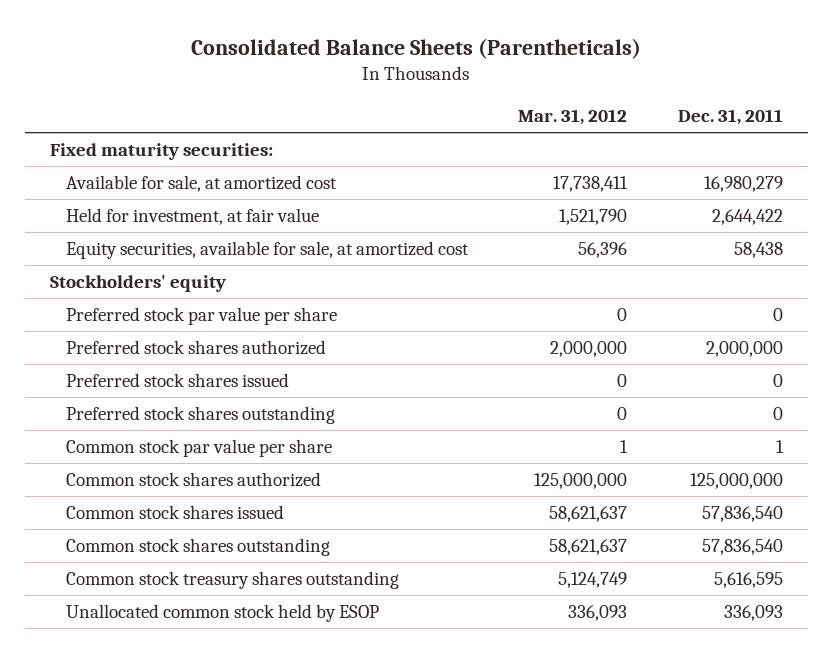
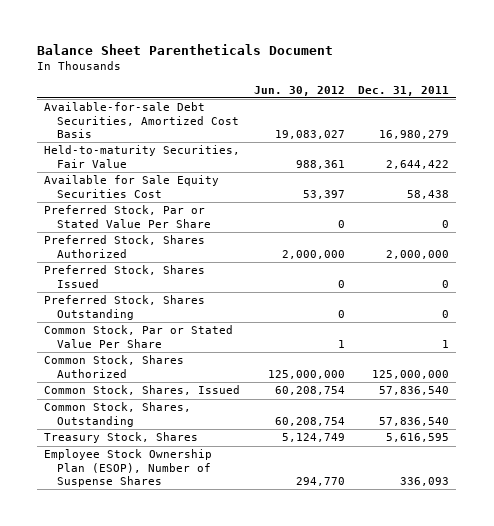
- Consolidated Balance Sheets (Parentheticals)
+ Balance Sheet Parentheticals Document
- | Mar. 31, 2012 | Dec. 31, 2011
+ | Jun. 30, 2012 | Dec. 31, 2011
- Fixed maturity securities:
- Available for sale, at amortized cost | 17,738,411 | 16,980,279
- Held for investment, at fair value | 1,521,790 | 2,644,422
- Equity securities, available for sale, at amortized cost | 56,396 | 58,438
- Stockholders' equity
- Preferred stock par value per share | 0 | 0
- Preferred stock shares authorized | 2,000,000 | 2,000,000
- Preferred stock shares issued | 0 | 0
- Preferred stock shares outstanding | 0 | 0
- Common stock par value per share | 1 | 1
- Common stock shares authorized | 125,000,000 | 125,000,000
- Common stock shares issued | 58,621,637 | 57,836,540
- Common stock shares outstanding | 58,621,637 | 57,836,540
- Common stock treasury shares outstanding | 5,124,749 | 5,616,595
- Unallocated common stock held by ESOP | 336,093 | 336,093
+ Available-for-sale Debt Securities, Amortized Cost Basis | 19,083,027 | 16,980,279
+ Held-to-maturity Securities, Fair Value | 988,361 | 2,644,422
+ Available for Sale Equity Securities Cost | 53,397 | 58,438
+ Preferred Stock, Par or Stated Value Per Share | 0 | 0
+ Preferred Stock, Shares Authorized | 2,000,000 | 2,000,000
+ Preferred Stock, Shares Issued | 0 | 0
+ Preferred Stock, Shares Outstanding | 0 | 0
+ Common Stock, Par or Stated Value Per Share | 1 | 1
+ Common Stock, Shares Authorized | 125,000,000 | 125,000,000
+ Common Stock, Shares, Issued | 60,208,754 | 57,836,540
+ Common Stock, Shares, Outstanding | 60,208,754 | 57,836,540
+ Treasury Stock, Shares | 5,124,749 | 5,616,595
+ Employee Stock Ownership Plan (ESOP), Number of Suspense Shares | 294,770 | 336,093

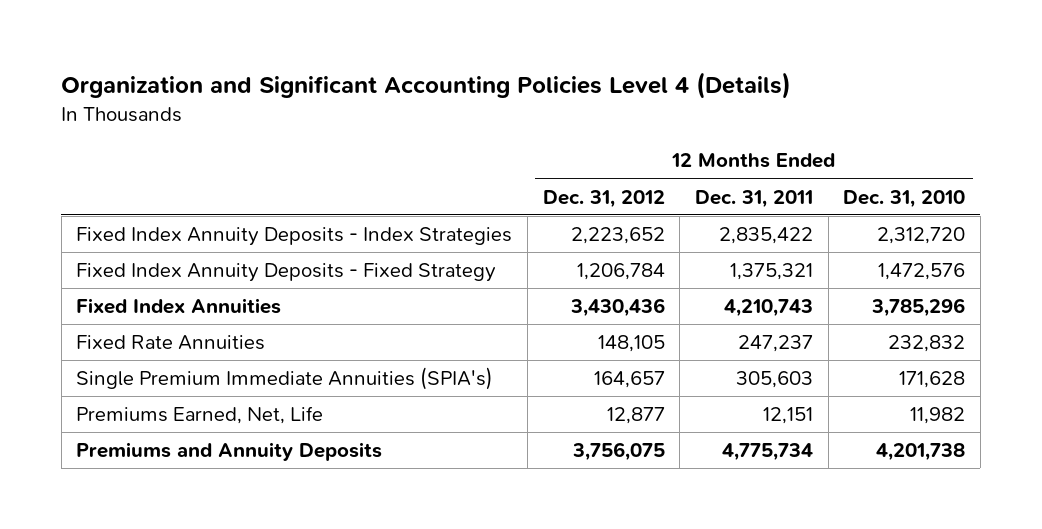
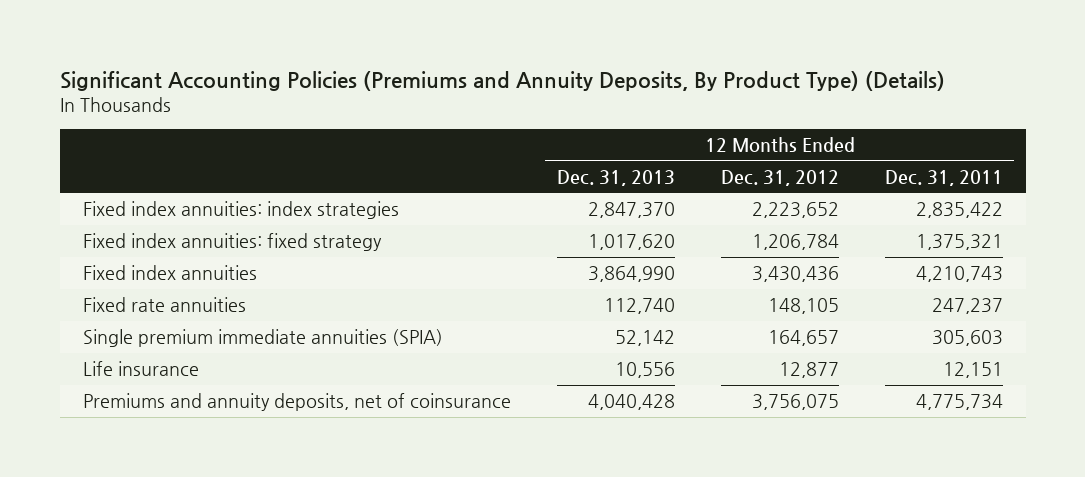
- Organization and Significant Accounting Policies Level 4 (Details)
+ Significant Accounting Policies (Premiums and Annuity Deposits, By Product Type) (Details)
- | 12 Months Ended Dec. 31, 2012 | 12 Months Ended Dec. 31, 2011 | 12 Months Ended Dec. 31, 2010
+ | 12 Months Ended Dec. 31, 2013 | 12 Months Ended Dec. 31, 2012 | 12 Months Ended Dec. 31, 2011
- Fixed Index Annuity Deposits - Index Strategies | 2,223,652 | 2,835,422 | 2,312,720
- Fixed Index Annuity Deposits - Fixed Strategy | 1,206,784 | 1,375,321 | 1,472,576
- Fixed Index Annuities | 3,430,436 | 4,210,743 | 3,785,296
- Fixed Rate Annuities | 148,105 | 247,237 | 232,832
- Single Premium Immediate Annuities (SPIA's) | 164,657 | 305,603 | 171,628
- Premiums Earned, Net, Life | 12,877 | 12,151 | 11,982
- Premiums and Annuity Deposits | 3,756,075 | 4,775,734 | 4,201,738
+ Fixed index annuities: index strategies | 2,847,370 | 2,223,652 | 2,835,422
+ Fixed index annuities: fixed strategy | 1,017,620 | 1,206,784 | 1,375,321
+ Fixed index annuities | 3,864,990 | 3,430,436 | 4,210,743
+ Fixed rate annuities | 112,740 | 148,105 | 247,237
+ Single premium immediate annuities (SPIA) | 52,142 | 164,657 | 305,603
+ Life insurance | 10,556 | 12,877 | 12,151
+ Premiums and annuity deposits, net of coinsurance | 4,040,428 | 3,756,075 | 4,775,734

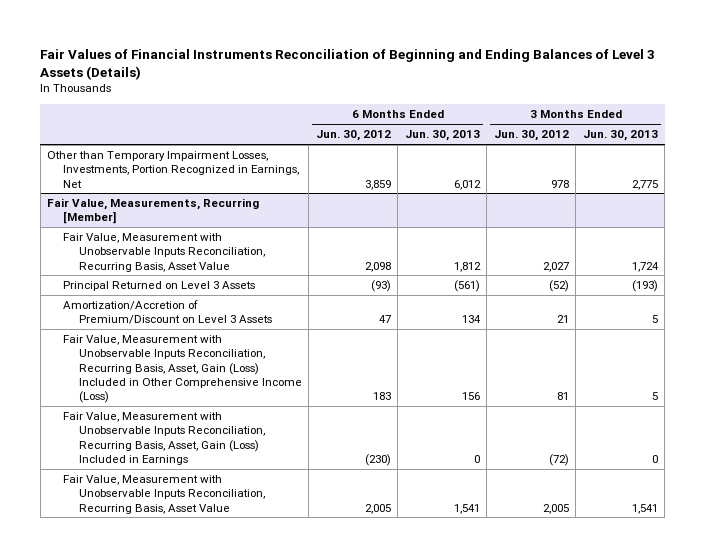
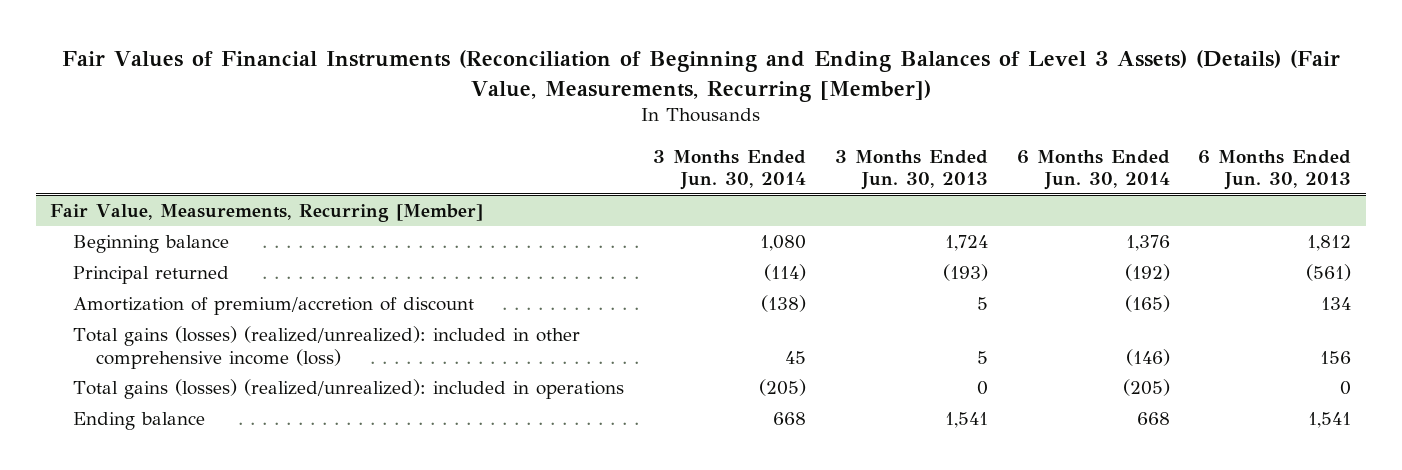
- Fair Values of Financial Instruments Reconciliation of Beginning and Ending Balances of Level 3 Assets (Details)
+ Fair Values of Financial Instruments (Reconciliation of Beginning and Ending Balances of Level 3 Assets) (Details) (Fair Value, Measurements, Recurring [Member])
- | 6 Months Ended Jun. 30, 2012 | 6 Months Ended Jun. 30, 2013 | 3 Months Ended Jun. 30, 2012 | 3 Months Ended Jun. 30, 2013
+ | 3 Months Ended Jun. 30, 2014 | 3 Months Ended Jun. 30, 2013 | 6 Months Ended Jun. 30, 2014 | 6 Months Ended Jun. 30, 2013
- Other than Temporary Impairment Losses, Investments, Portion Recognized in Earnings, Net | 3,859 | 6,012 | 978 | 2,775
@ Fair Value, Measurements, Recurring [Member]
- Fair Value, Measurement with Unobservable Inputs Reconciliation, Recurring Basis, Asset Value | 2,098 | 1,812 | 2,027 | 1,724
- Principal Returned on Level 3 Assets | (93) | (561) | (52) | (193)
- Amortization/Accretion of Premium/Discount on Level 3 Assets | 47 | 134 | 21 | 5
- Fair Value, Measurement with Unobservable Inputs Reconciliation, Recurring Basis, Asset, Gain (Loss) Included in Other Comprehensive Income (Loss) | 183 | 156 | 81 | 5
- Fair Value, Measurement with Unobservable Inputs Reconciliation, Recurring Basis, Asset, Gain (Loss) Included in Earnings | (230) | 0 | (72) | 0
- Fair Value, Measurement with Unobservable Inputs Reconciliation, Recurring Basis, Asset Value | 2,005 | 1,541 | 2,005 | 1,541
+ Beginning balance | 1,080 | 1,724 | 1,376 | 1,812
+ Principal returned | (114) | (193) | (192) | (561)
+ Amortization of premium/accretion of discount | (138) | 5 | (165) | 134
+ Total gains (losses) (realized/unrealized): included in other comprehensive income (loss) | 45 | 5 | (146) | 156
+ Total gains (losses) (realized/unrealized): included in operations | (205) | 0 | (205) | 0
+ Ending balance | 668 | 1,541 | 668 | 1,541

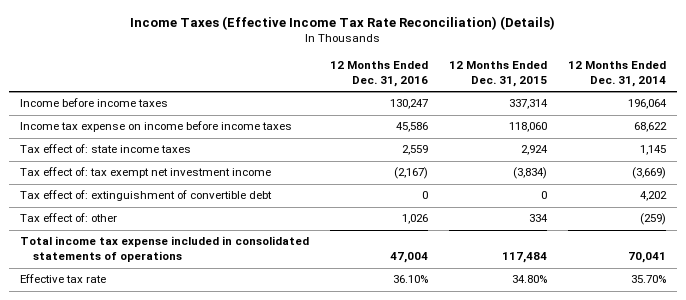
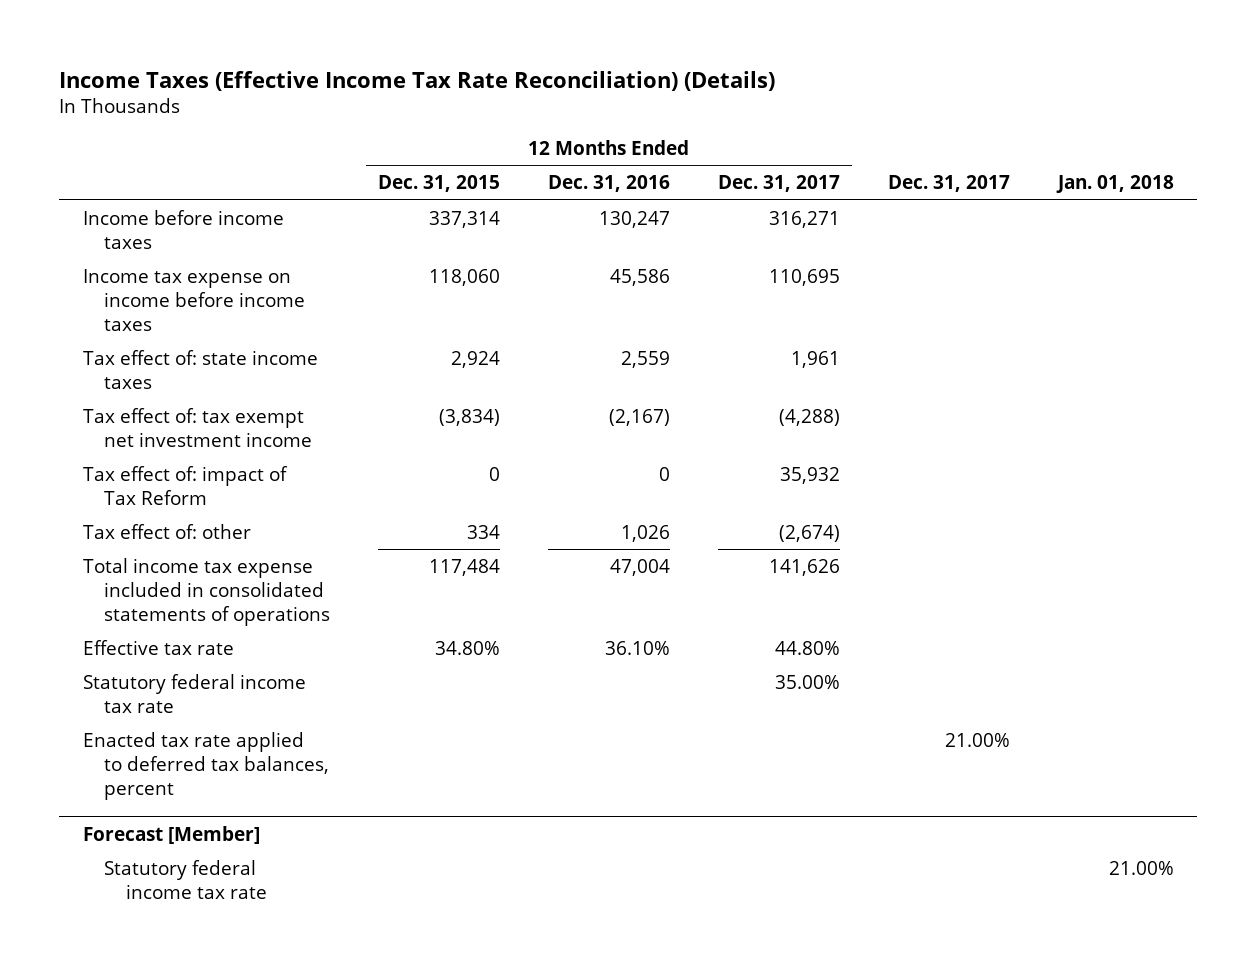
- | 12 Months Ended Dec. 31, 2016 | 12 Months Ended Dec. 31, 2015 | 12 Months Ended Dec. 31, 2014
+ | 12 Months Ended Dec. 31, 2015 | 12 Months Ended Dec. 31, 2016 | 12 Months Ended Dec. 31, 2017 | Dec. 31, 2017 | Jan. 01, 2018
- Tax effect of: extinguishment of convertible debt | 0 | 0 | 4,202
+ Tax effect of: impact of Tax Reform | 0 | 0 | 35,932 | |
+ Statutory federal income tax rate | | | 35.00% | |
+ Enacted tax rate applied to deferred tax balances, percent | | | | 21.00% |
+ Forecast [Member]
+ Statutory federal income tax rate | | | | | 21.00%

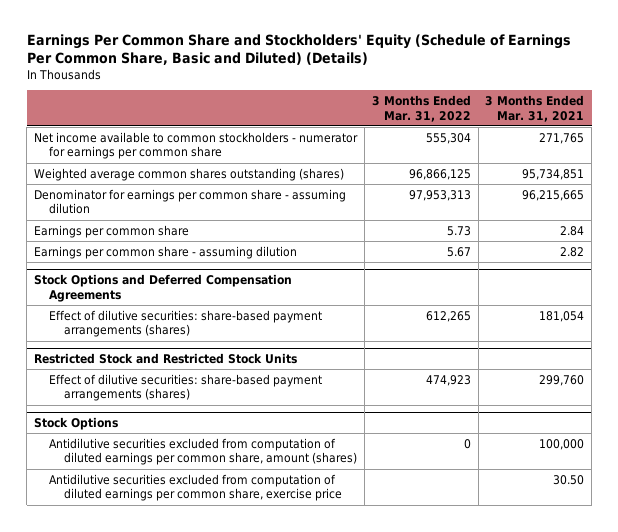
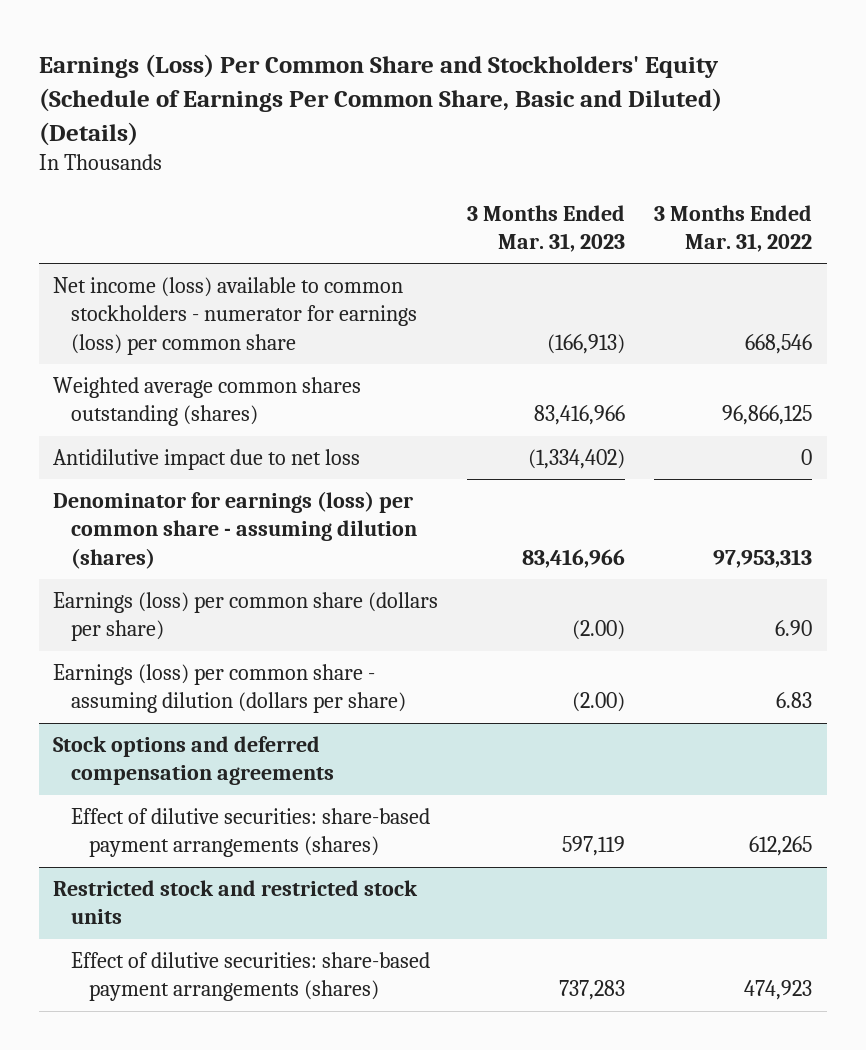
- Earnings Per Common Share and Stockholders' Equity (Schedule of Earnings Per Common Share, Basic and Diluted) (Details)
+ Earnings (Loss) Per Common Share and Stockholders' Equity (Schedule of Earnings Per Common Share, Basic and Diluted) (Details)
- | 3 Months Ended Mar. 31, 2022 | 3 Months Ended Mar. 31, 2021
+ | 3 Months Ended Mar. 31, 2023 | 3 Months Ended Mar. 31, 2022
- Net income available to common stockholders - numerator for earnings per common share | 555,304 | 271,765
+ Net income (loss) available to common stockholders - numerator for earnings (loss) per common share | (166,913) | 668,546
- Denominator for earnings per common share - assuming dilution | 97,953,313 | 96,215,665
- Earnings per common share | 5.73 | 2.84
- Earnings per common share - assuming dilution | 5.67 | 2.82
- Stock Options and Deferred Compensation Agreements
+ Antidilutive impact due to net loss | (1,334,402) | 0
+ Denominator for earnings (loss) per common share - assuming dilution (shares) | 83,416,966 | 97,953,313
+ Earnings (loss) per common share (dollars per share) | (2.00) | 6.90
+ Earnings (loss) per common share - assuming dilution (dollars per share) | (2.00) | 6.83
+ Stock options and deferred compensation agreements
- Restricted Stock and Restricted Stock Units
+ Restricted stock and restricted stock units
- Stock Options
- Antidilutive securities excluded from computation of diluted earnings per common share, amount (shares) | 0 | 100,000
- Antidilutive securities excluded from computation of diluted earnings per common share, exercise price | | 30.50

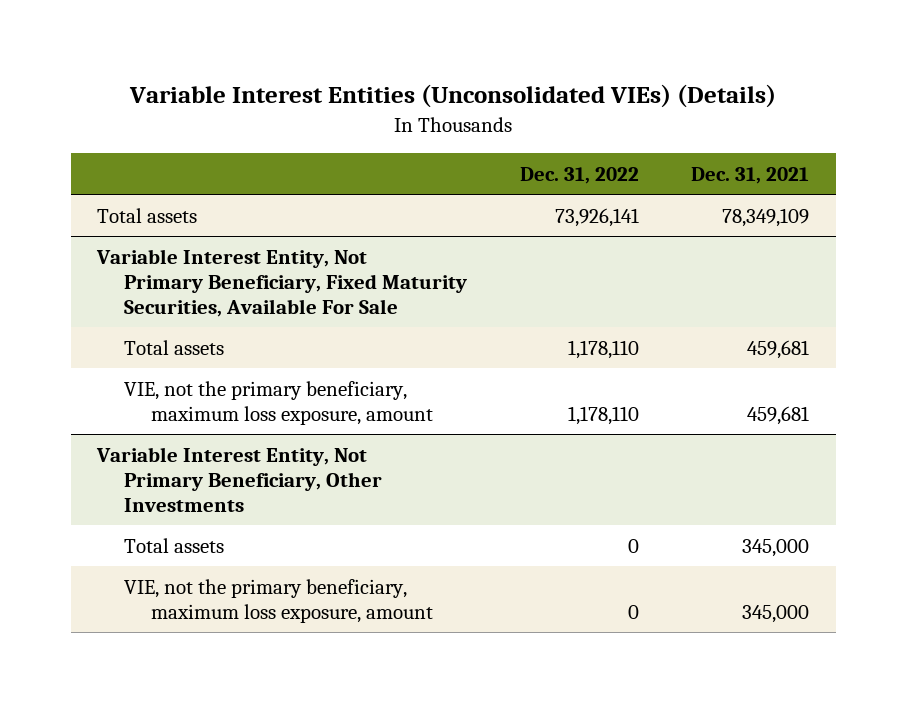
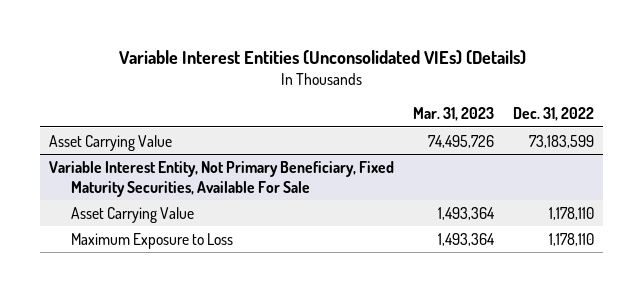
- | Dec. 31, 2022 | Dec. 31, 2021
+ | Mar. 31, 2023 | Dec. 31, 2022
- Total assets | 73,926,141 | 78,349,109
+ Asset Carrying Value | 74,495,726 | 73,183,599
@ Variable Interest Entity, Not Primary Beneficiary, Fixed Maturity Securities, Available For Sale
- Total assets | 1,178,110 | 459,681
- VIE, not the primary beneficiary, maximum loss exposure, amount | 1,178,110 | 459,681
- Variable Interest Entity, Not Primary Beneficiary, Other Investments
- Total assets | 0 | 345,000
- VIE, not the primary beneficiary, maximum loss exposure, amount | 0 | 345,000
@ Variable Interest Entity, Not Primary Beneficiary, Fixed Maturity Securities, Available For Sale
+ Asset Carrying Value | 1,493,364 | 1,178,110
+ Maximum Exposure to Loss | 1,493,364 | 1,178,110

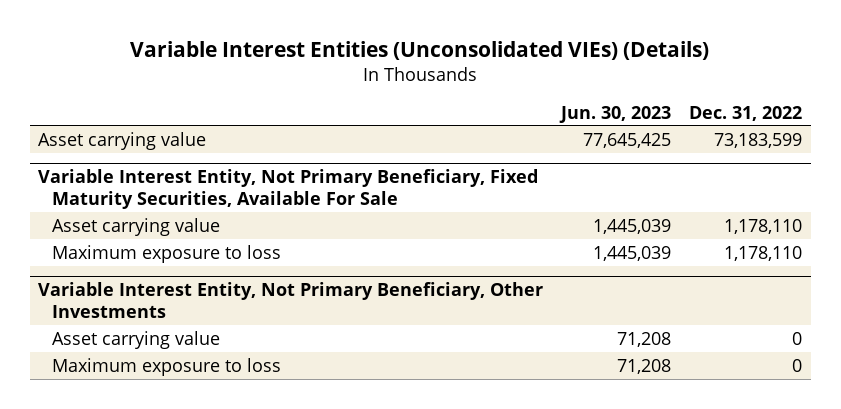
- | Mar. 31, 2023 | Dec. 31, 2022
+ | Jun. 30, 2023 | Dec. 31, 2022
- Asset Carrying Value | 74,495,726 | 73,183,599
+ Asset carrying value | 77,645,425 | 73,183,599
@ Variable Interest Entity, Not Primary Beneficiary, Fixed Maturity Securities, Available For Sale
- Asset Carrying Value | 1,493,364 | 1,178,110
- Maximum Exposure to Loss | 1,493,364 | 1,178,110
+ Asset carrying value | 1,445,039 | 1,178,110
+ Maximum exposure to loss | 1,445,039 | 1,178,110
+ Variable Interest Entity, Not Primary Beneficiary, Other Investments
+ Asset carrying value | 71,208 | 0
+ Maximum exposure to loss | 71,208 | 0

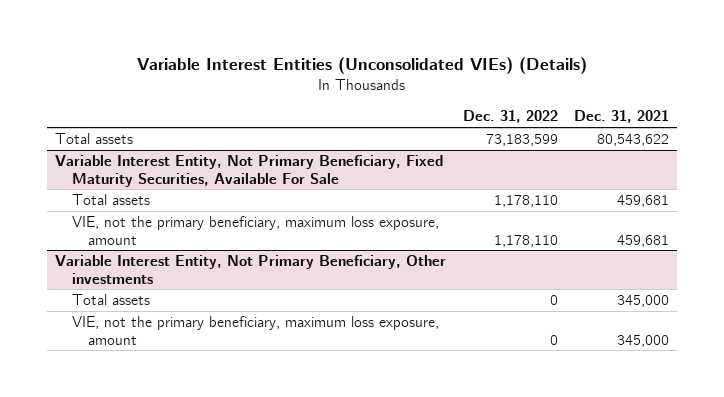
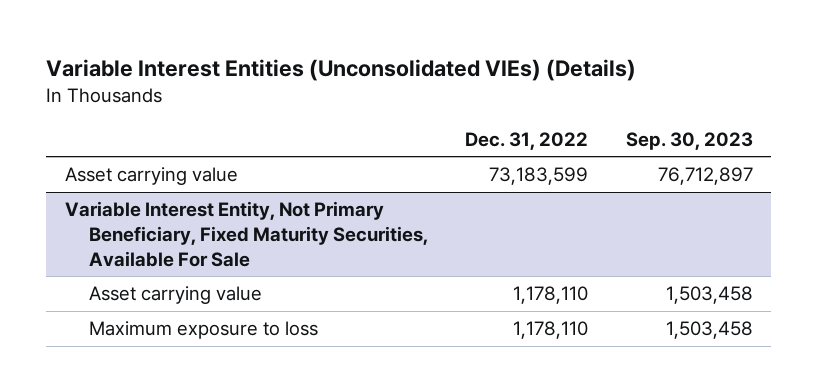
- | Dec. 31, 2022 | Dec. 31, 2021
+ | Dec. 31, 2022 | Sep. 30, 2023
- Total assets | 73,183,599 | 80,543,622
+ Asset carrying value | 73,183,599 | 76,712,897
@ Variable Interest Entity, Not Primary Beneficiary, Fixed Maturity Securities, Available For Sale
- Total assets | 1,178,110 | 459,681
- VIE, not the primary beneficiary, maximum loss exposure, amount | 1,178,110 | 459,681
- Variable Interest Entity, Not Primary Beneficiary, Other investments
- Total assets | 0 | 345,000
- VIE, not the primary beneficiary, maximum loss exposure, amount | 0 | 345,000
@ Variable Interest Entity, Not Primary Beneficiary, Fixed Maturity Securities, Available For Sale
+ Asset carrying value | 1,178,110 | 1,503,458
+ Maximum exposure to loss | 1,178,110 | 1,503,458

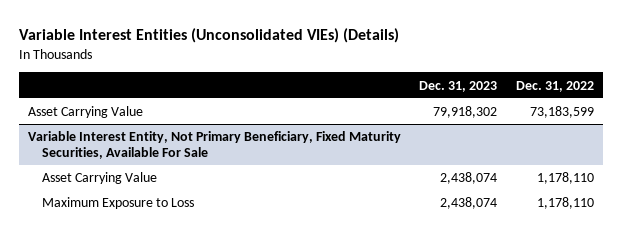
- | Dec. 31, 2022 | Sep. 30, 2023
+ | Dec. 31, 2023 | Dec. 31, 2022
- Asset carrying value | 73,183,599 | 76,712,897
+ Asset Carrying Value | 79,918,302 | 73,183,599
@ Variable Interest Entity, Not Primary Beneficiary, Fixed Maturity Securities, Available For Sale
- Asset carrying value | 1,178,110 | 1,503,458
- Maximum exposure to loss | 1,178,110 | 1,503,458
+ Asset Carrying Value | 2,438,074 | 1,178,110
+ Maximum Exposure to Loss | 2,438,074 | 1,178,110

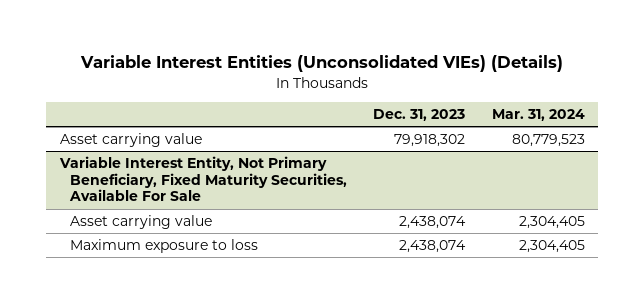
- | Dec. 31, 2023 | Dec. 31, 2022
+ | Dec. 31, 2023 | Mar. 31, 2024
- Asset Carrying Value | 79,918,302 | 73,183,599
+ Asset carrying value | 79,918,302 | 80,779,523
@ Variable Interest Entity, Not Primary Beneficiary, Fixed Maturity Securities, Available For Sale
- Asset Carrying Value | 2,438,074 | 1,178,110
- Maximum Exposure to Loss | 2,438,074 | 1,178,110
+ Asset carrying value | 2,438,074 | 2,304,405
+ Maximum exposure to loss | 2,438,074 | 2,304,405

